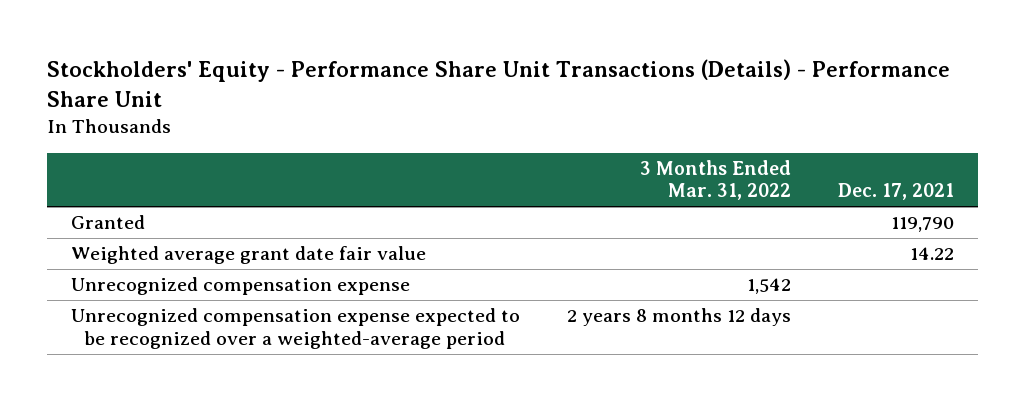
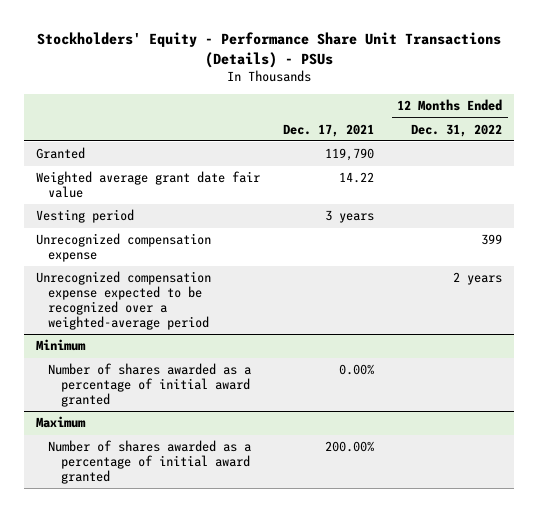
- Stockholders' Equity - Performance Share Unit Transactions (Details) - Performance Share Unit
+ Stockholders' Equity - Performance Share Unit Transactions (Details) - PSUs
- | 3 Months Ended Mar. 31, 2022 | Dec. 17, 2021
+ | Dec. 17, 2021 | 12 Months Ended Dec. 31, 2022
+ Vesting period | 3 years |
+ Minimum
+ Number of shares awarded as a percentage of initial award granted | 0.00% |
+ Maximum
+ Number of shares awarded as a percentage of initial award granted | 200.00% |

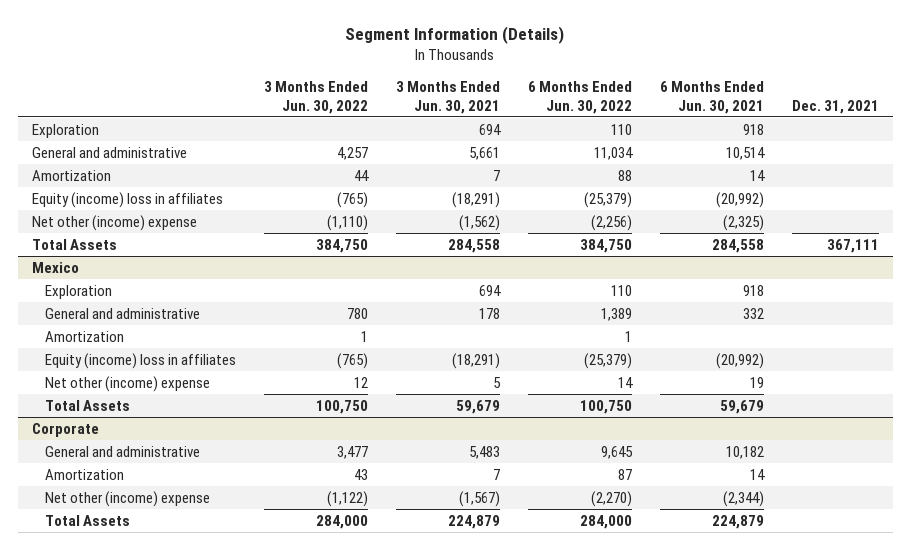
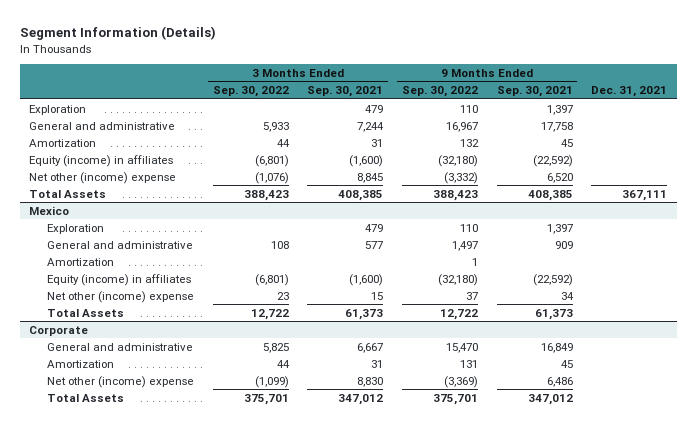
- | 3 Months Ended Jun. 30, 2022 | 3 Months Ended Jun. 30, 2021 | 6 Months Ended Jun. 30, 2022 | 6 Months Ended Jun. 30, 2021 | Dec. 31, 2021
+ | 3 Months Ended Sep. 30, 2022 | 3 Months Ended Sep. 30, 2021 | 9 Months Ended Sep. 30, 2022 | 9 Months Ended Sep. 30, 2021 | Dec. 31, 2021
- Equity (income) loss in affiliates | (765) | (18,291) | (25,379) | (20,992) |
+ Equity (income) in affiliates | (6,801) | (1,600) | (32,180) | (22,592) |
@ Mexico
- Equity (income) loss in affiliates | (765) | (18,291) | (25,379) | (20,992) |
+ Equity (income) in affiliates | (6,801) | (1,600) | (32,180) | (22,592) |

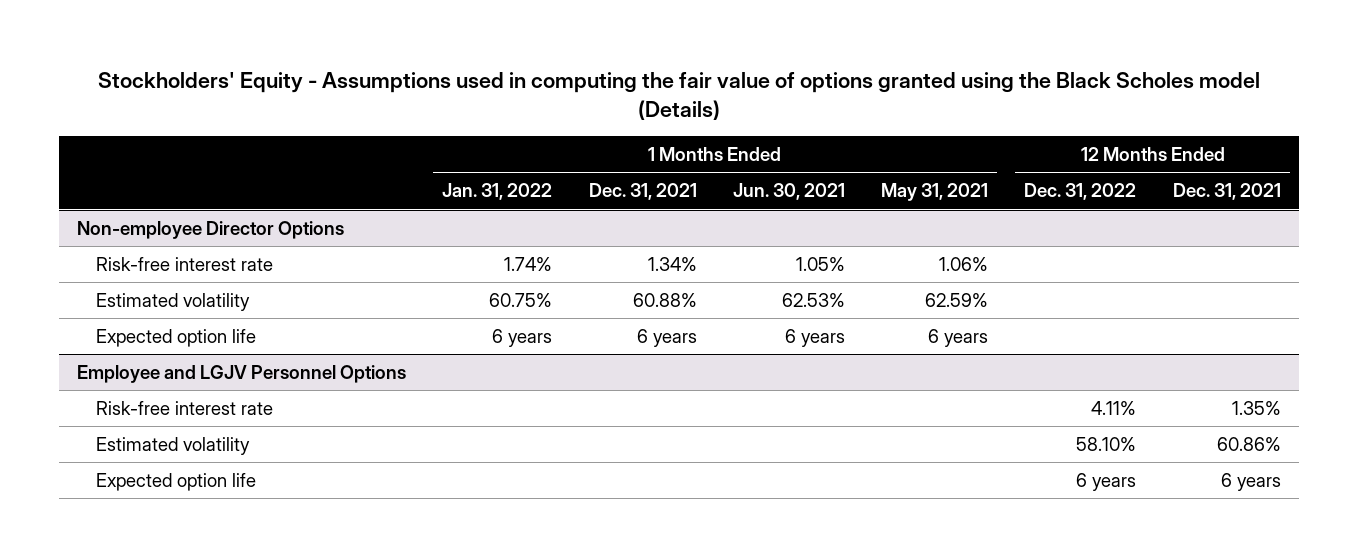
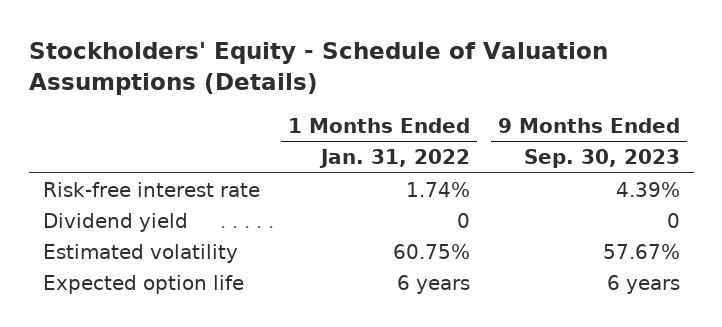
- Stockholders' Equity - Assumptions used in computing the fair value of options granted using the Black Scholes model (Details)
+ Stockholders' Equity - Schedule of Valuation Assumptions (Details)
- | 1 Months Ended Jan. 31, 2022 | 1 Months Ended Dec. 31, 2021 | 1 Months Ended Jun. 30, 2021 | 1 Months Ended May 31, 2021 | 12 Months Ended Dec. 31, 2022 | 12 Months Ended Dec. 31, 2021
+ | 1 Months Ended Jan. 31, 2022 | 9 Months Ended Sep. 30, 2023
- Non-employee Director Options
+ Dividend yield | 0 | 0
- Employee and LGJV Personnel Options
- Risk-free interest rate | | | | | 4.11% | 1.35%
- Estimated volatility | | | | | 58.10% | 60.86%
- Expected option life | | | | | 6 years | 6 years

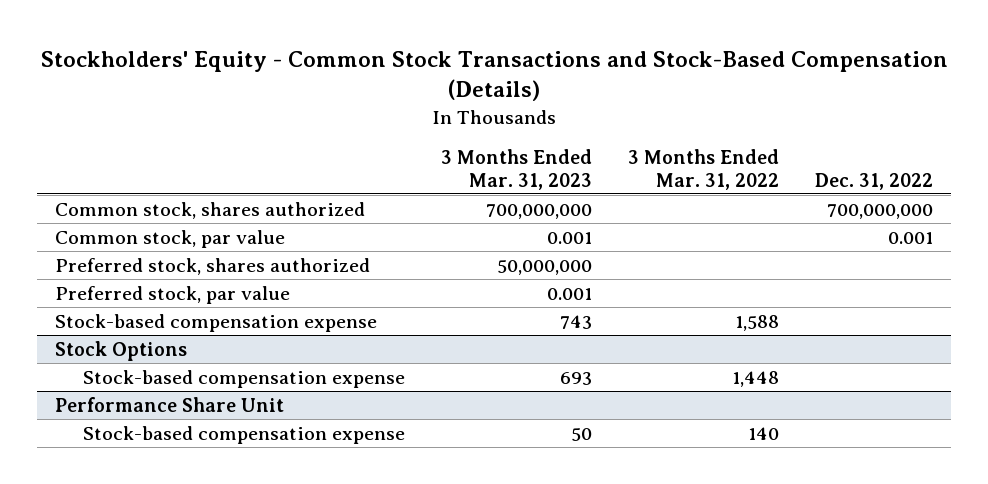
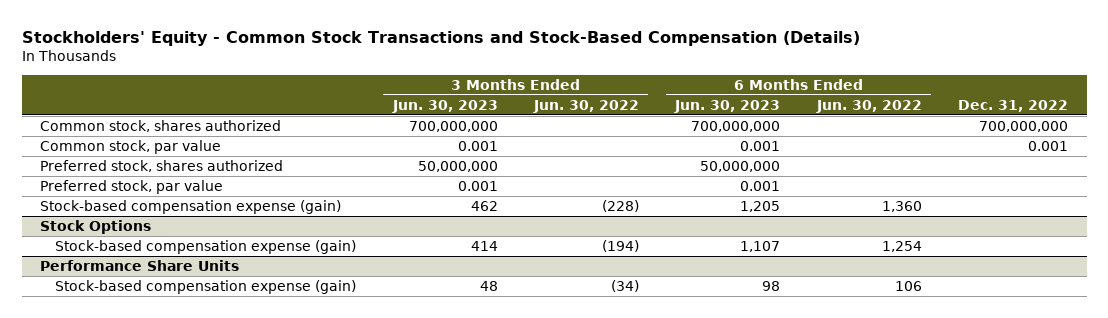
- | 3 Months Ended Mar. 31, 2023 | 3 Months Ended Mar. 31, 2022 | Dec. 31, 2022
+ | 3 Months Ended Jun. 30, 2023 | 3 Months Ended Jun. 30, 2022 | 6 Months Ended Jun. 30, 2023 | 6 Months Ended Jun. 30, 2022 | Dec. 31, 2022
- Stock-based compensation expense | 743 | 1,588 |
+ Stock-based compensation expense (gain) | 462 | (228) | 1,205 | 1,360 |
@ Stock Options
- Stock-based compensation expense | 693 | 1,448 |
- Performance Share Unit
- Stock-based compensation expense | 50 | 140 |
@ Stock Options
+ Stock-based compensation expense (gain) | 414 | (194) | 1,107 | 1,254 |
+ Performance Share Units
+ Stock-based compensation expense (gain) | 48 | (34) | 98 | 106 |

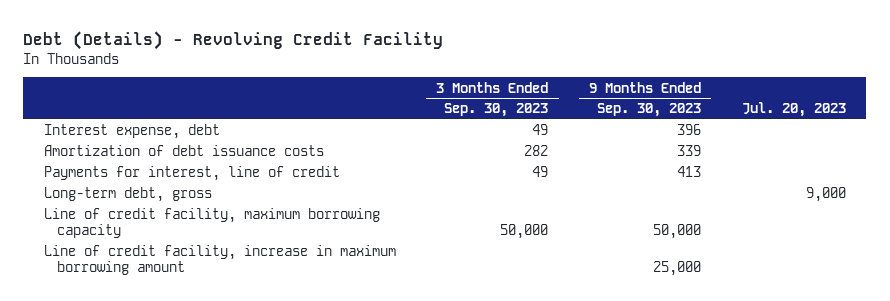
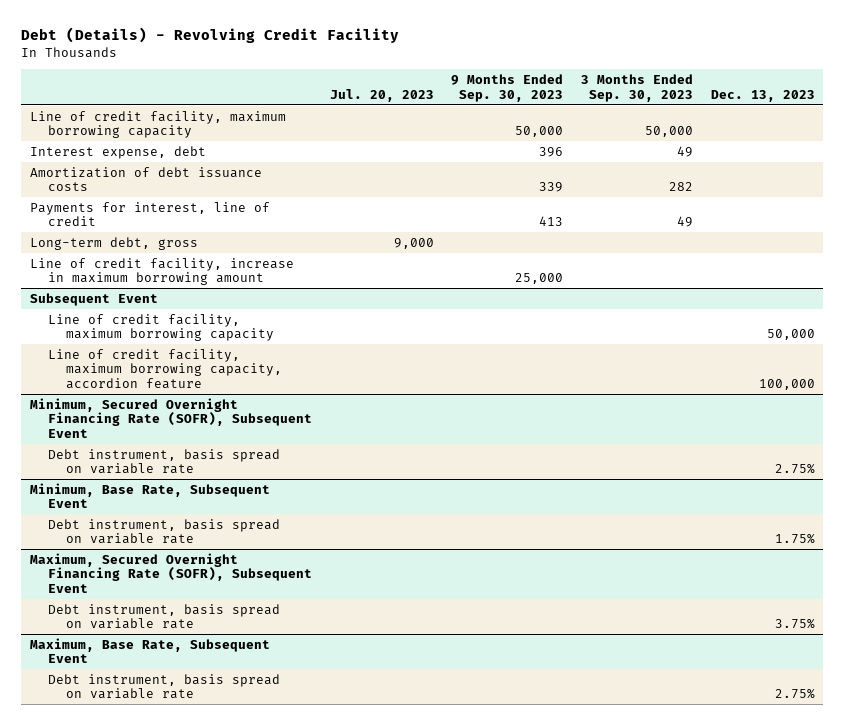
- | 3 Months Ended Sep. 30, 2023 | 9 Months Ended Sep. 30, 2023 | Jul. 20, 2023
+ | Jul. 20, 2023 | 9 Months Ended Sep. 30, 2023 | 3 Months Ended Sep. 30, 2023 | Dec. 13, 2023
moved up: Line of credit facility, maximum borrowing capacity | | 50,000 | 50,000 |
+ Subsequent Event
+ Line of credit facility, maximum borrowing capacity | | | | 50,000
+ Line of credit facility, maximum borrowing capacity, accordion feature | | | | 100,000
+ Minimum, Secured Overnight Financing Rate (SOFR), Subsequent Event
+ Debt instrument, basis spread on variable rate | | | | 2.75%
+ Minimum, Base Rate, Subsequent Event
+ Debt instrument, basis spread on variable rate | | | | 1.75%
+ Maximum, Secured Overnight Financing Rate (SOFR), Subsequent Event
+ Debt instrument, basis spread on variable rate | | | | 3.75%
+ Maximum, Base Rate, Subsequent Event
+ Debt instrument, basis spread on variable rate | | | | 2.75%

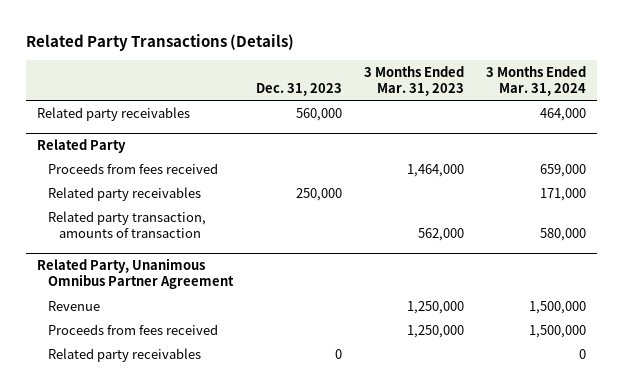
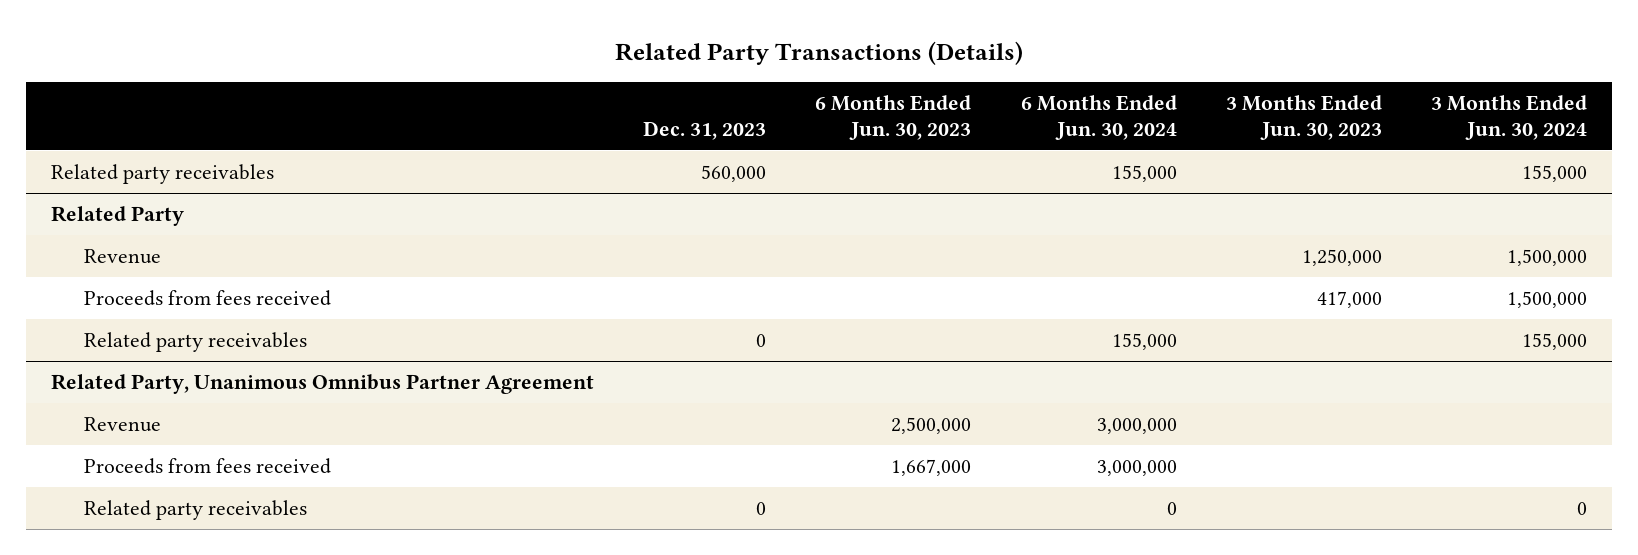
- | Dec. 31, 2023 | 3 Months Ended Mar. 31, 2023 | 3 Months Ended Mar. 31, 2024
+ | Dec. 31, 2023 | 6 Months Ended Jun. 30, 2023 | 6 Months Ended Jun. 30, 2024 | 3 Months Ended Jun. 30, 2023 | 3 Months Ended Jun. 30, 2024
@ Related Party
+ Revenue | | | | 1,250,000 | 1,500,000
- Related party receivables | 250,000 | | 171,000
- Related party transaction, amounts of transaction | | 562,000 | 580,000
+ Related party receivables | 0 | | 155,000 | | 155,000

